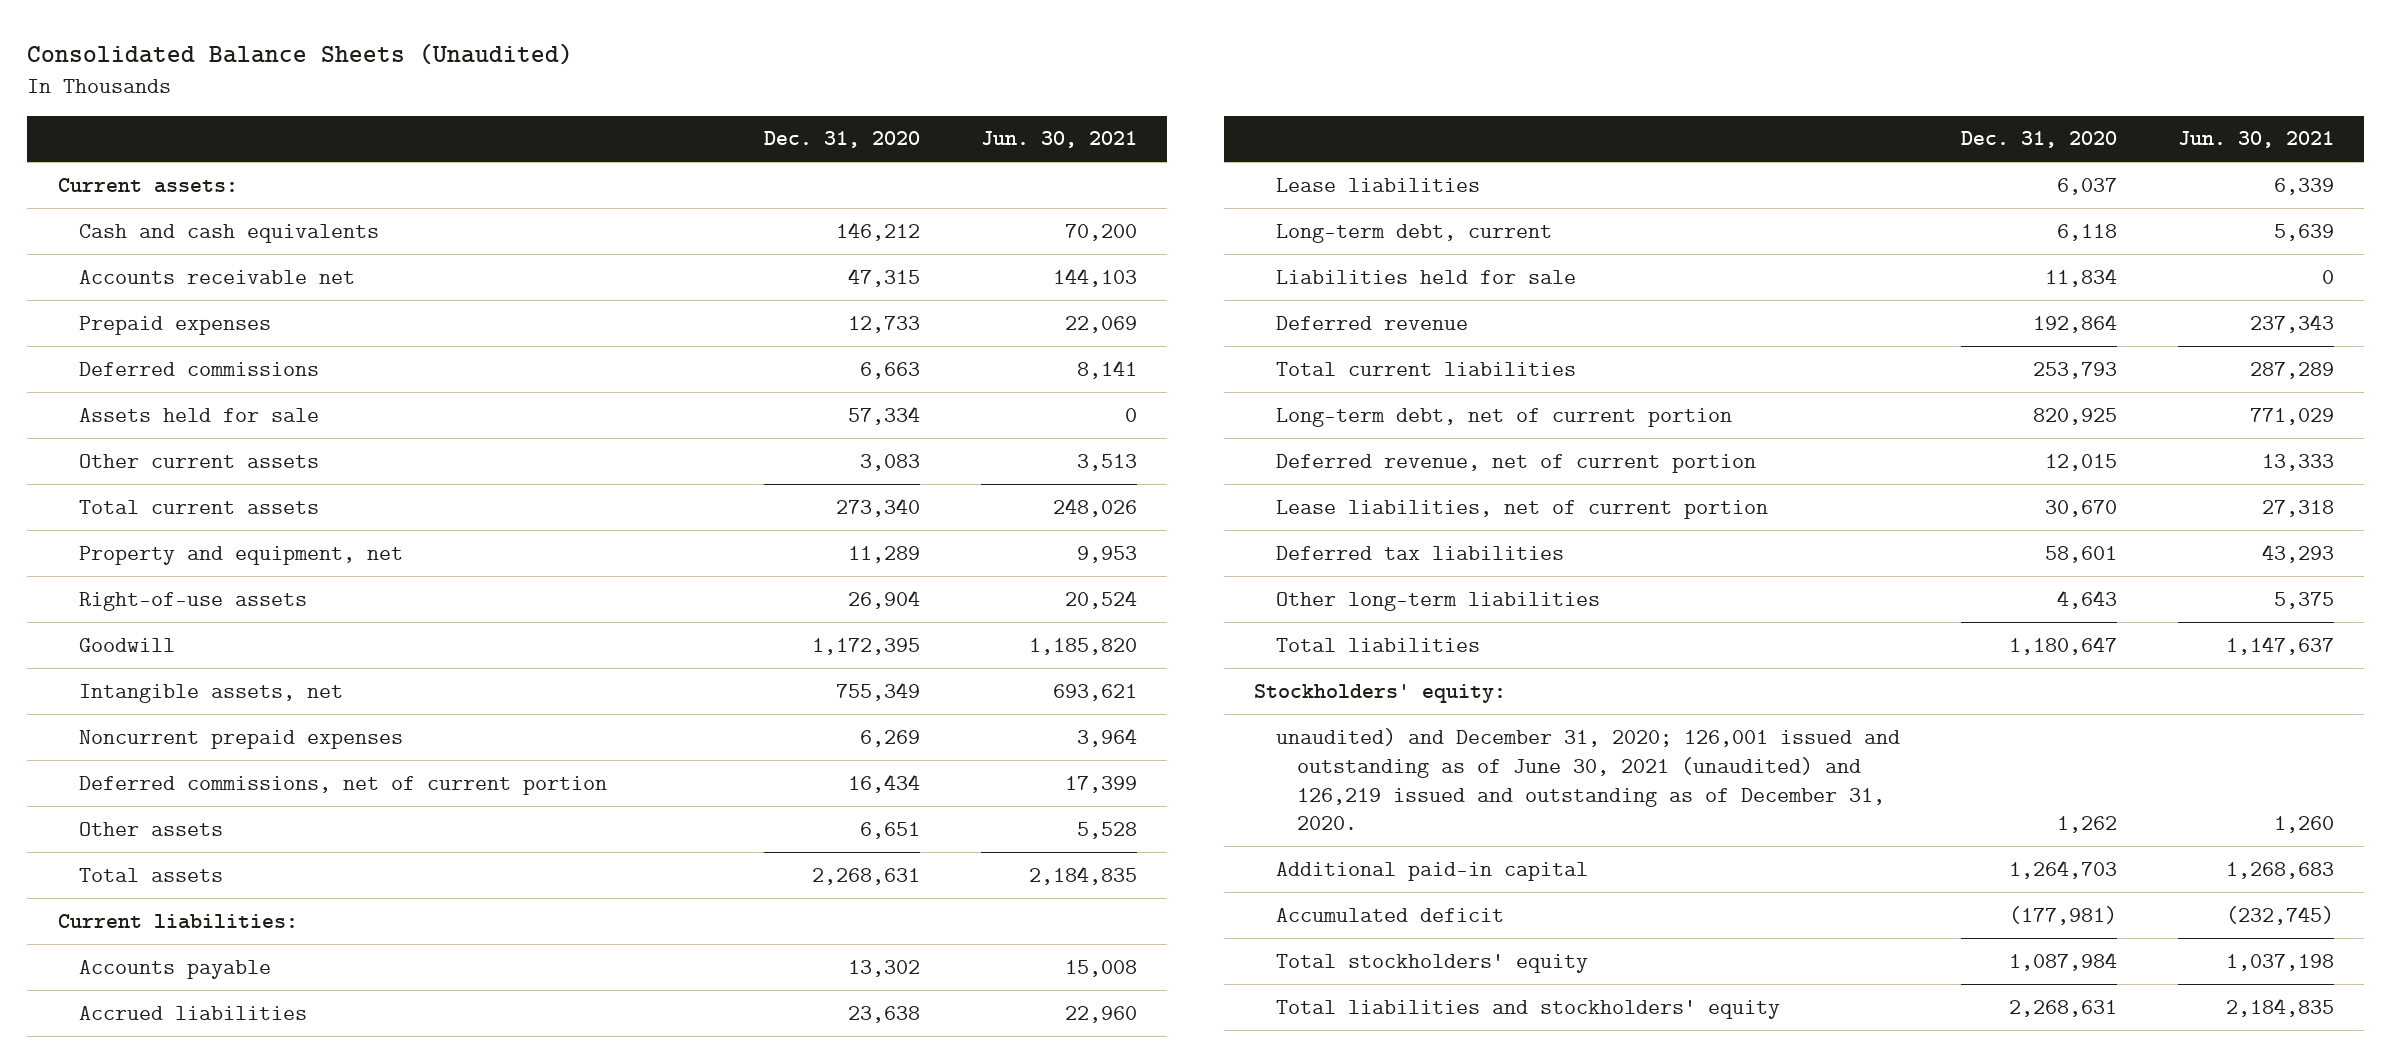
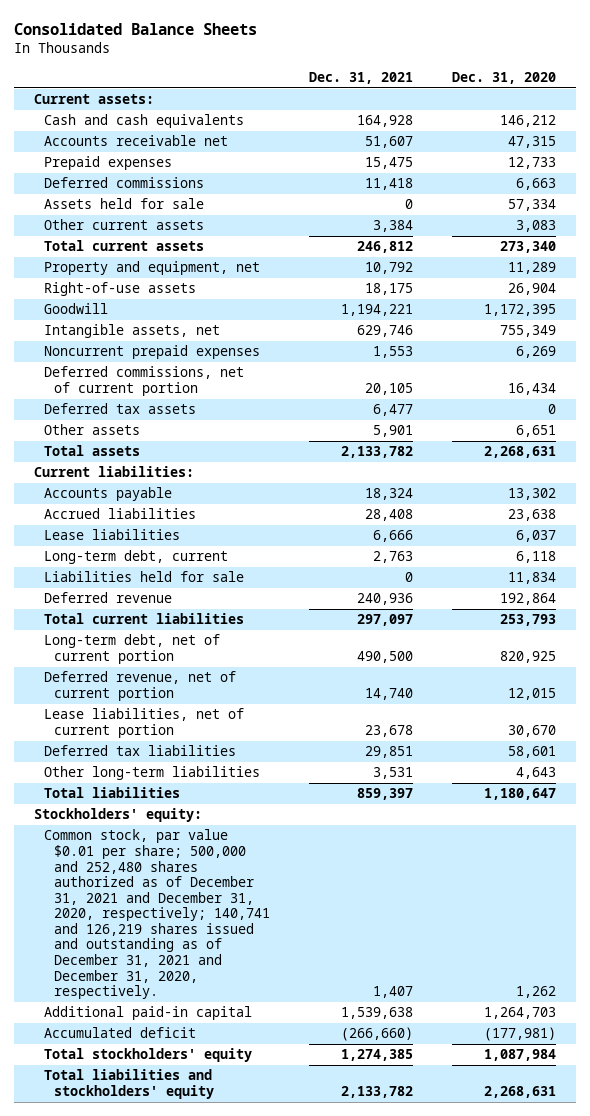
- Consolidated Balance Sheets (Unaudited)
+ Consolidated Balance Sheets
- | Dec. 31, 2020 | Jun. 30, 2021
+ | Dec. 31, 2021 | Dec. 31, 2020
+ Deferred tax assets | 6,477 | 0
- unaudited) and December 31, 2020; 126,001 issued and outstanding as of June 30, 2021 (unaudited) and 126,219 issued and outstanding as of December 31, 2020. | 1,262 | 1,260
+ Common stock, par value $0.01 per share; 500,000 and 252,480 shares authorized as of December 31, 2021 and December 31, 2020, respectively; 140,741 and 126,219 shares issued and outstanding as of December 31, 2021 and December 31, 2020, respectively. | 1,407 | 1,262

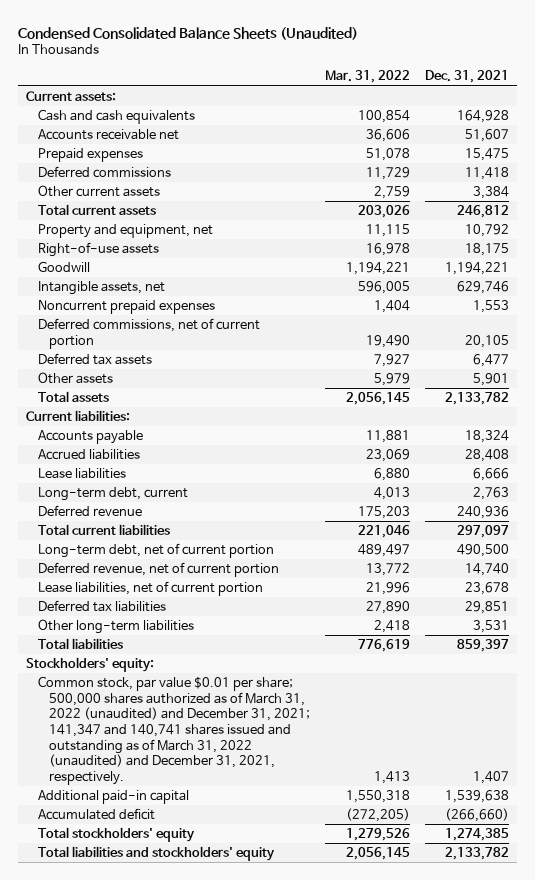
- Consolidated Balance Sheets
+ Condensed Consolidated Balance Sheets (Unaudited)
- | Dec. 31, 2021 | Dec. 31, 2020
+ | Mar. 31, 2022 | Dec. 31, 2021
- Assets held for sale | 0 | 57,334
- Liabilities held for sale | 0 | 11,834
- Common stock, par value $0.01 per share; 500,000 and 252,480 shares authorized as of December 31, 2021 and December 31, 2020, respectively; 140,741 and 126,219 shares issued and outstanding as of December 31, 2021 and December 31, 2020, respectively. | 1,407 | 1,262
+ Common stock, par value $0.01 per share; 500,000 shares authorized as of March 31, 2022 (unaudited) and December 31, 2021; 141,347 and 140,741 shares issued and outstanding as of March 31, 2022 (unaudited) and December 31, 2021, respectively. | 1,413 | 1,407

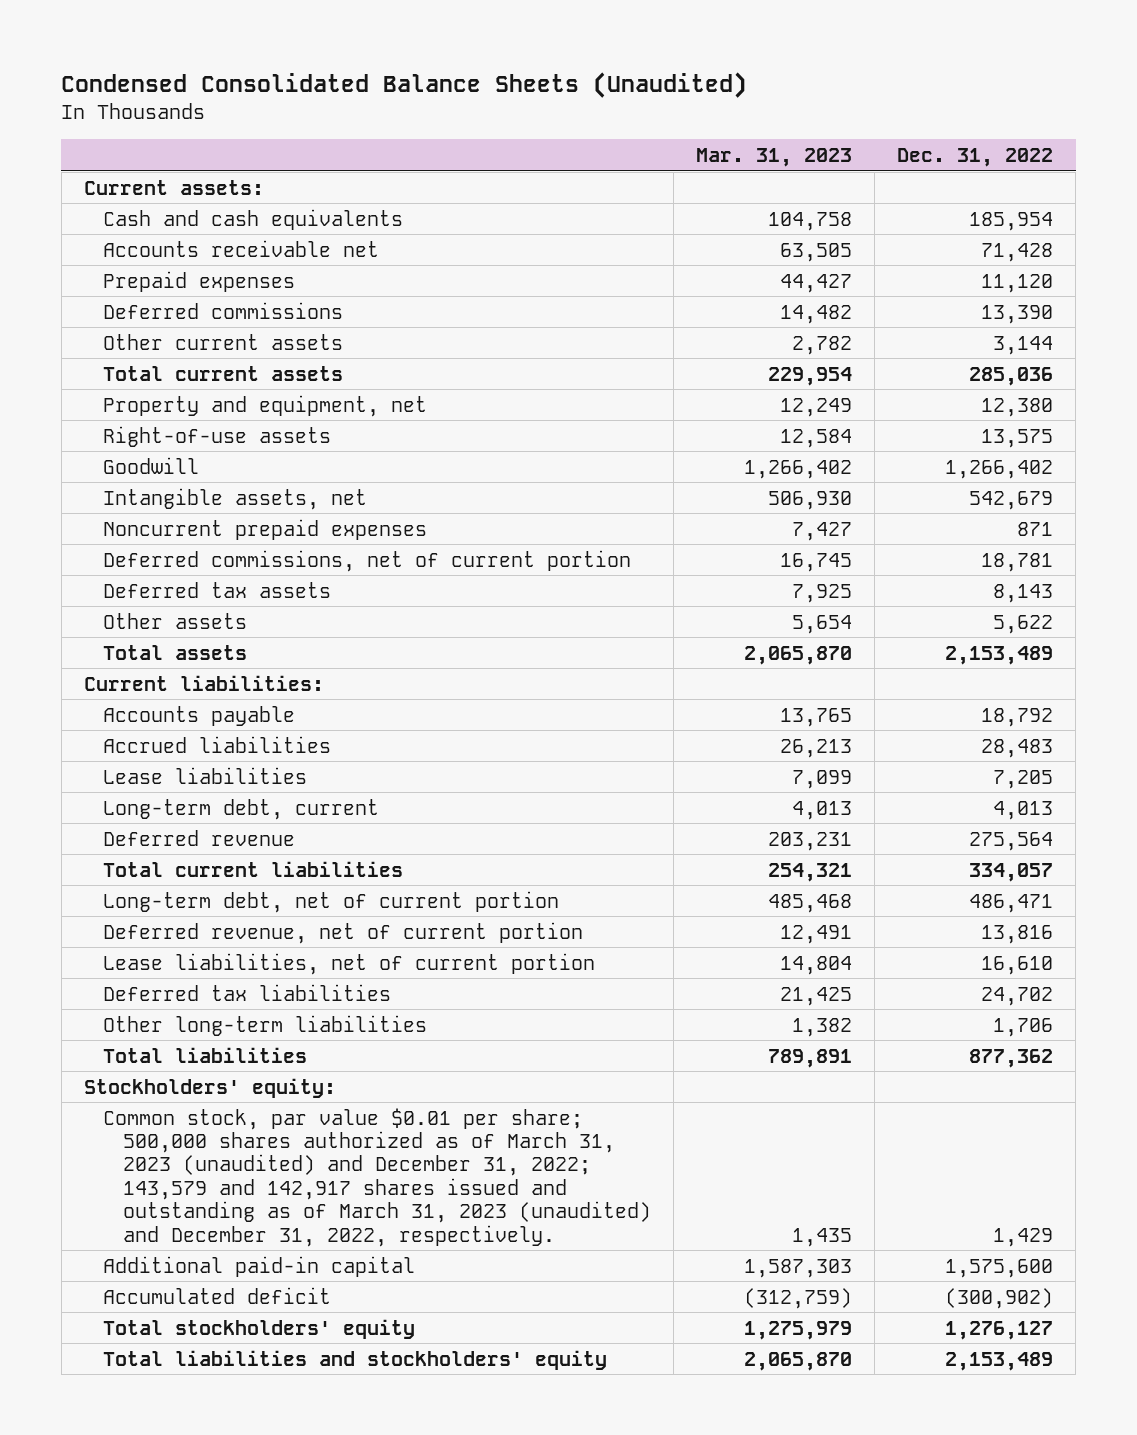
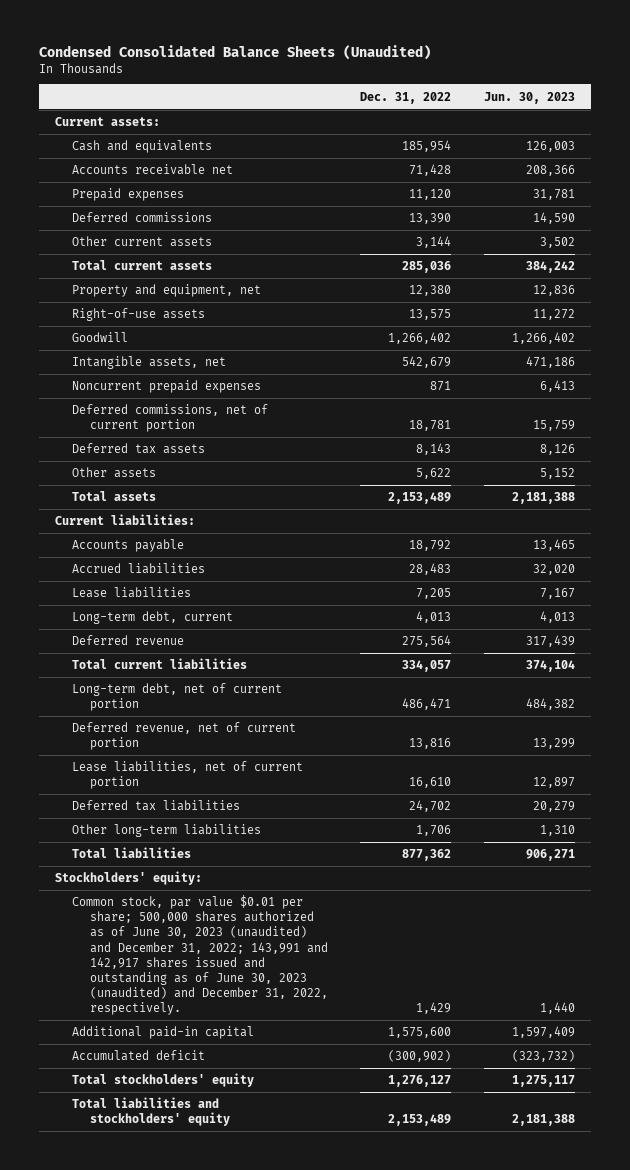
- | Mar. 31, 2023 | Dec. 31, 2022
+ | Dec. 31, 2022 | Jun. 30, 2023
- Cash and cash equivalents | 104,758 | 185,954
+ Cash and equivalents | 185,954 | 126,003
- Common stock, par value $0.01 per share; 500,000 shares authorized as of March 31, 2023 (unaudited) and December 31, 2022; 143,579 and 142,917 shares issued and outstanding as of March 31, 2023 (unaudited) and December 31, 2022, respectively. | 1,435 | 1,429
+ Common stock, par value $0.01 per share; 500,000 shares authorized as of June 30, 2023 (unaudited) and December 31, 2022; 143,991 and 142,917 shares issued and outstanding as of June 30, 2023 (unaudited) and December 31, 2022, respectively. | 1,429 | 1,440

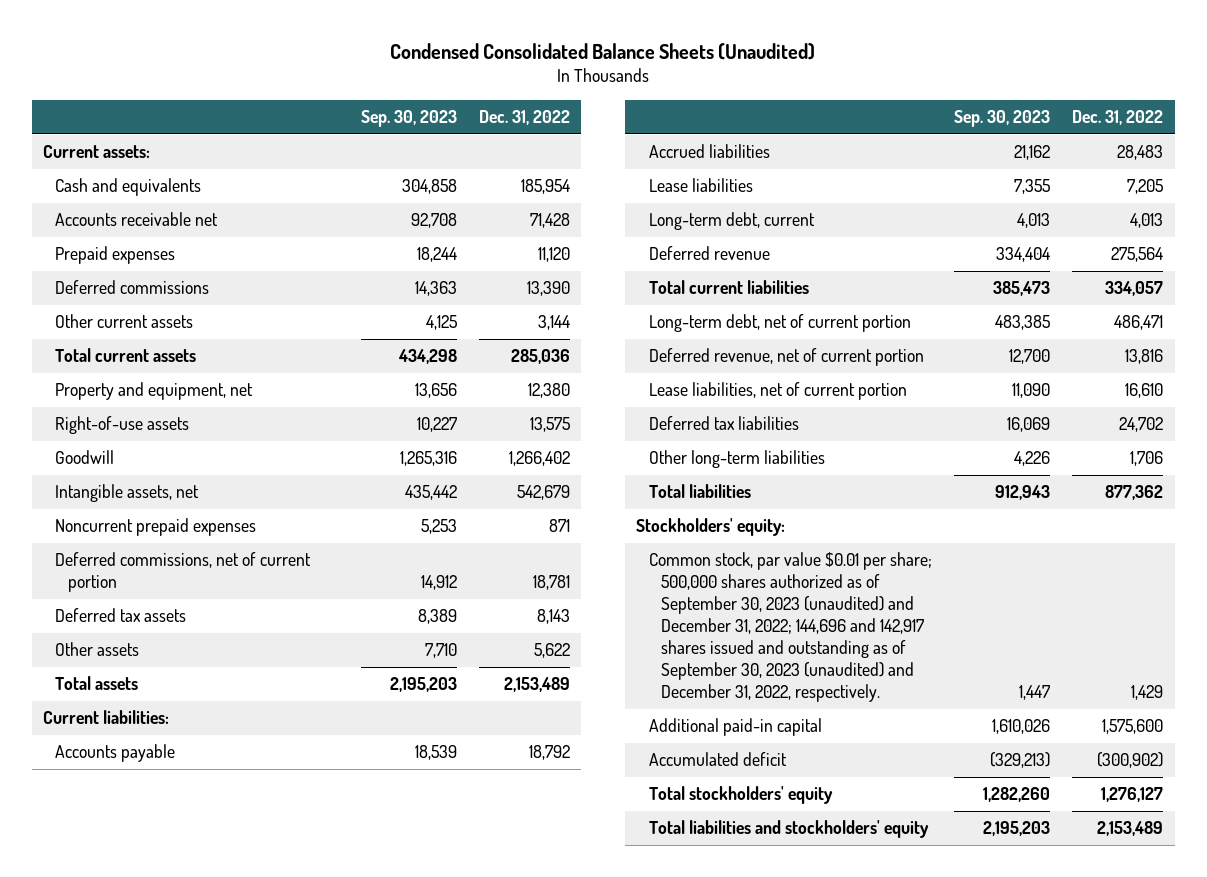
- | Dec. 31, 2022 | Jun. 30, 2023
+ | Sep. 30, 2023 | Dec. 31, 2022
- Common stock, par value $0.01 per share; 500,000 shares authorized as of June 30, 2023 (unaudited) and December 31, 2022; 143,991 and 142,917 shares issued and outstanding as of June 30, 2023 (unaudited) and December 31, 2022, respectively. | 1,429 | 1,440
+ Common stock, par value $0.01 per share; 500,000 shares authorized as of September 30, 2023 (unaudited) and December 31, 2022; 144,696 and 142,917 shares issued and outstanding as of September 30, 2023 (unaudited) and December 31, 2022, respectively. | 1,447 | 1,429

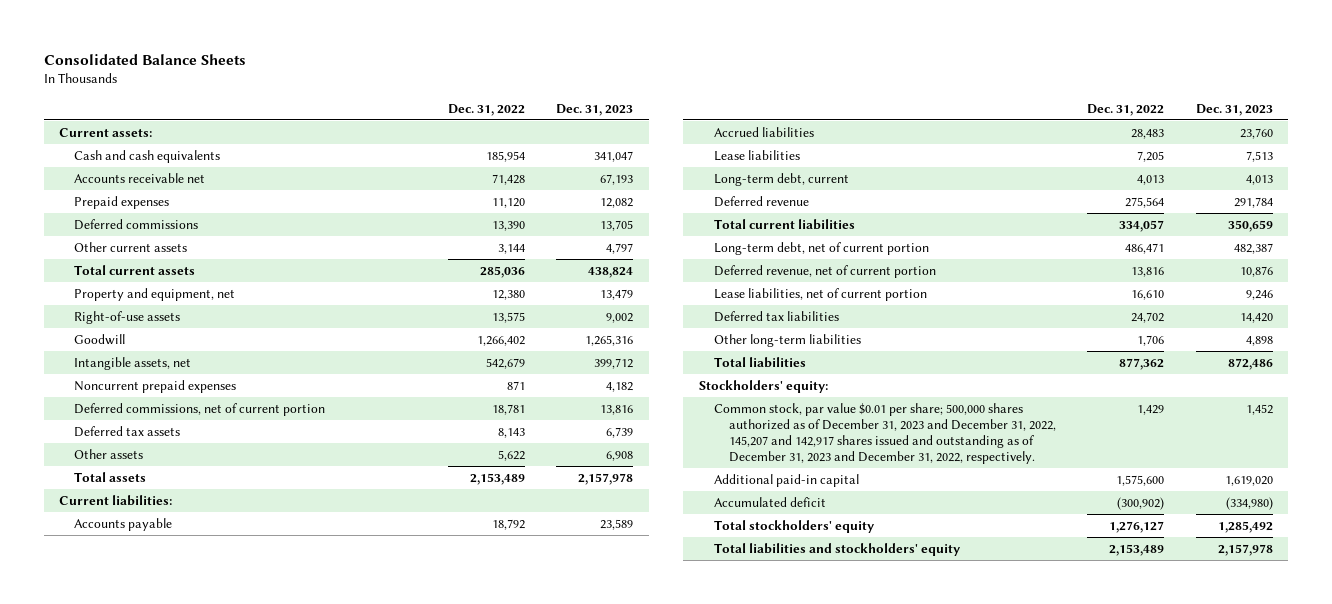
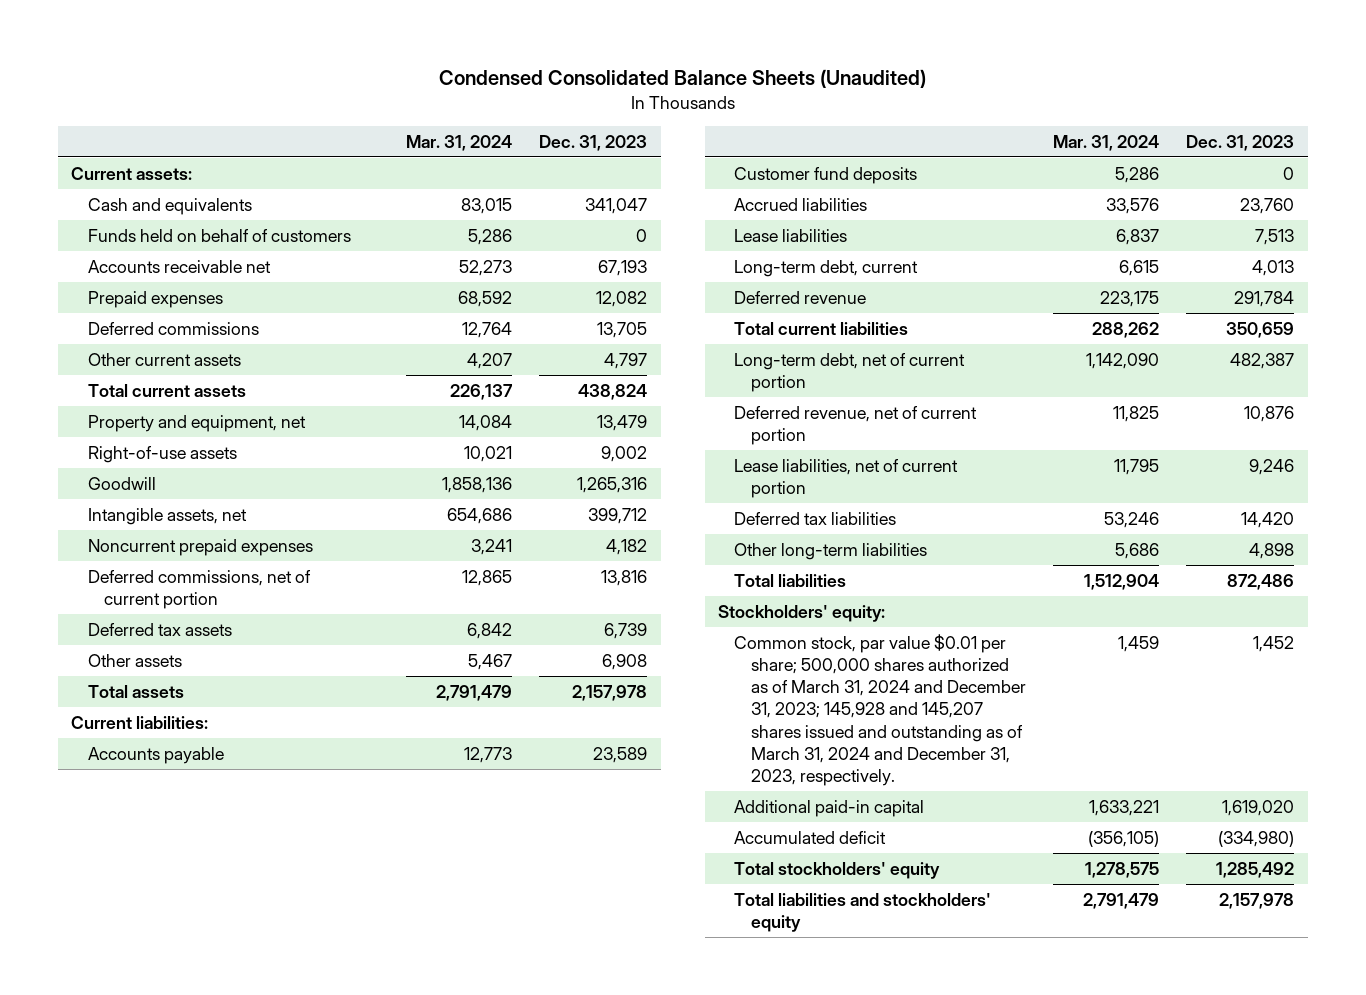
- Consolidated Balance Sheets
+ Condensed Consolidated Balance Sheets (Unaudited)
- | Dec. 31, 2022 | Dec. 31, 2023
+ | Mar. 31, 2024 | Dec. 31, 2023
- Cash and cash equivalents | 185,954 | 341,047
+ Cash and equivalents | 83,015 | 341,047
+ Funds held on behalf of customers | 5,286 | 0
+ Customer fund deposits | 5,286 | 0
- Common stock, par value $0.01 per share; 500,000 shares authorized as of December 31, 2023 and December 31, 2022, 145,207 and 142,917 shares issued and outstanding as of December 31, 2023 and December 31, 2022, respectively. | 1,429 | 1,452
+ Common stock, par value $0.01 per share; 500,000 shares authorized as of March 31, 2024 and December 31, 2023; 145,928 and 145,207 shares issued and outstanding as of March 31, 2024 and December 31, 2023, respectively. | 1,459 | 1,452

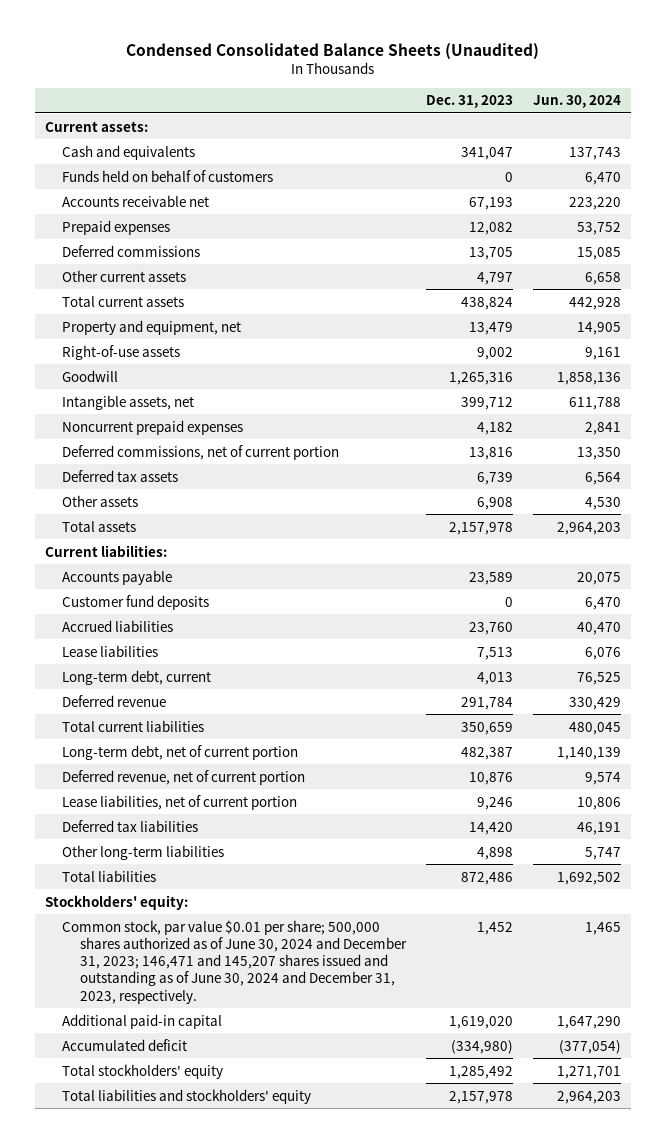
- | Mar. 31, 2024 | Dec. 31, 2023
+ | Dec. 31, 2023 | Jun. 30, 2024
- Common stock, par value $0.01 per share; 500,000 shares authorized as of March 31, 2024 and December 31, 2023; 145,928 and 145,207 shares issued and outstanding as of March 31, 2024 and December 31, 2023, respectively. | 1,459 | 1,452
+ Common stock, par value $0.01 per share; 500,000 shares authorized as of June 30, 2024 and December 31, 2023; 146,471 and 145,207 shares issued and outstanding as of June 30, 2024 and December 31, 2023, respectively. | 1,452 | 1,465

